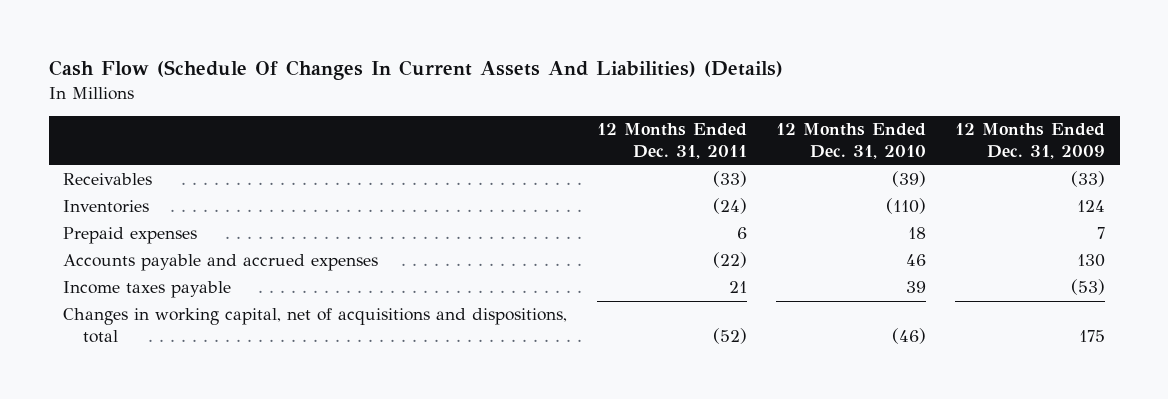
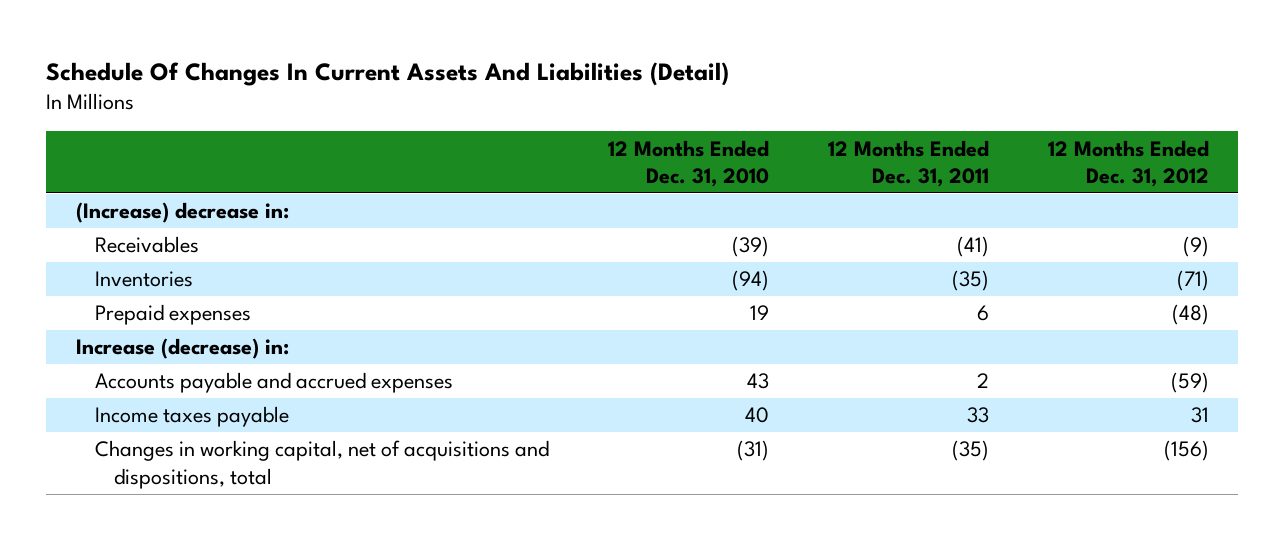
- Cash Flow (Schedule Of Changes In Current Assets And Liabilities) (Details)
+ Schedule Of Changes In Current Assets And Liabilities (Detail)
- | 12 Months Ended Dec. 31, 2011 | 12 Months Ended Dec. 31, 2010 | 12 Months Ended Dec. 31, 2009
+ | 12 Months Ended Dec. 31, 2010 | 12 Months Ended Dec. 31, 2011 | 12 Months Ended Dec. 31, 2012
- Receivables | (33) | (39) | (33)
- Inventories | (24) | (110) | 124
- Prepaid expenses | 6 | 18 | 7
- Accounts payable and accrued expenses | (22) | 46 | 130
- Income taxes payable | 21 | 39 | (53)
- Changes in working capital, net of acquisitions and dispositions, total | (52) | (46) | 175
+ (Increase) decrease in:
+ Receivables | (39) | (41) | (9)
+ Inventories | (94) | (35) | (71)
+ Prepaid expenses | 19 | 6 | (48)
+ Increase (decrease) in:
+ Accounts payable and accrued expenses | 43 | 2 | (59)
+ Income taxes payable | 40 | 33 | 31
+ Changes in working capital, net of acquisitions and dispositions, total | (31) | (35) | (156)

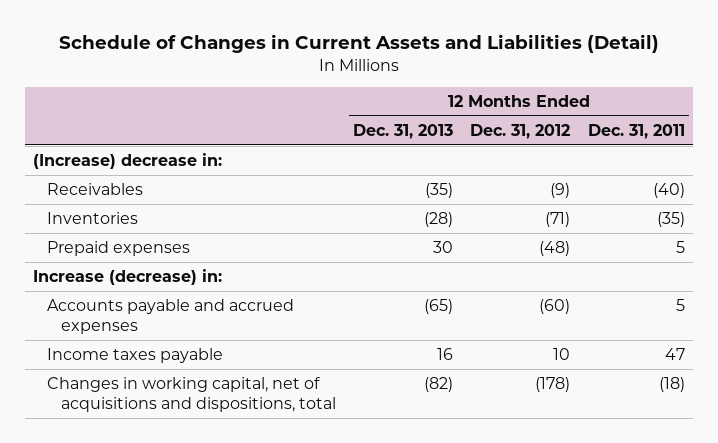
- Schedule Of Changes In Current Assets And Liabilities (Detail)
+ Schedule of Changes in Current Assets and Liabilities (Detail)
- | 12 Months Ended Dec. 31, 2010 | 12 Months Ended Dec. 31, 2011 | 12 Months Ended Dec. 31, 2012
+ | 12 Months Ended Dec. 31, 2013 | 12 Months Ended Dec. 31, 2012 | 12 Months Ended Dec. 31, 2011
- Receivables | (39) | (41) | (9)
+ Receivables | (35) | (9) | (40)
- Prepaid expenses | 19 | 6 | (48)
+ Prepaid expenses | 30 | (48) | 5
- Accounts payable and accrued expenses | 43 | 2 | (59)
- Income taxes payable | 40 | 33 | 31
- Changes in working capital, net of acquisitions and dispositions, total | (31) | (35) | (156)
+ Accounts payable and accrued expenses | (65) | (60) | 5
+ Income taxes payable | 16 | 10 | 47
+ Changes in working capital, net of acquisitions and dispositions, total | (82) | (178) | (18)

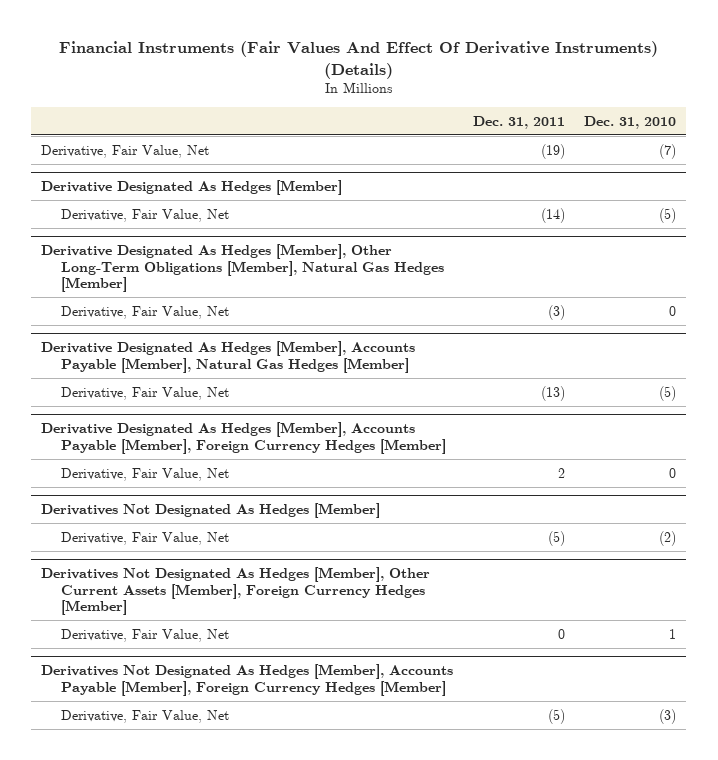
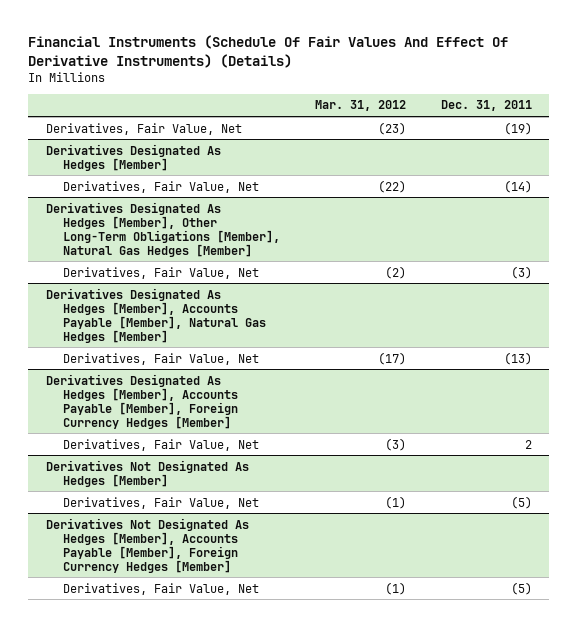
- Financial Instruments (Fair Values And Effect Of Derivative Instruments) (Details)
+ Financial Instruments (Schedule Of Fair Values And Effect Of Derivative Instruments) (Details)
- | Dec. 31, 2011 | Dec. 31, 2010
+ | Mar. 31, 2012 | Dec. 31, 2011
- Derivative, Fair Value, Net | (19) | (7)
- Derivative Designated As Hedges [Member]
- Derivative, Fair Value, Net | (14) | (5)
- Derivative Designated As Hedges [Member], Other Long-Term Obligations [Member], Natural Gas Hedges [Member]
- Derivative, Fair Value, Net | (3) | 0
- Derivative Designated As Hedges [Member], Accounts Payable [Member], Natural Gas Hedges [Member]
- Derivative, Fair Value, Net | (13) | (5)
- Derivative Designated As Hedges [Member], Accounts Payable [Member], Foreign Currency Hedges [Member]
- Derivative, Fair Value, Net | 2 | 0
+ Derivatives, Fair Value, Net | (23) | (19)
+ Derivatives Designated As Hedges [Member]
+ Derivatives, Fair Value, Net | (22) | (14)
+ Derivatives Designated As Hedges [Member], Other Long-Term Obligations [Member], Natural Gas Hedges [Member]
+ Derivatives, Fair Value, Net | (2) | (3)
+ Derivatives Designated As Hedges [Member], Accounts Payable [Member], Natural Gas Hedges [Member]
+ Derivatives, Fair Value, Net | (17) | (13)
+ Derivatives Designated As Hedges [Member], Accounts Payable [Member], Foreign Currency Hedges [Member]
+ Derivatives, Fair Value, Net | (3) | 2
@ Derivatives Not Designated As Hedges [Member]
- Derivative, Fair Value, Net | (5) | (2)
- Derivatives Not Designated As Hedges [Member], Other Current Assets [Member], Foreign Currency Hedges [Member]
- Derivative, Fair Value, Net | 0 | 1
@ Derivatives Not Designated As Hedges [Member]
+ Derivatives, Fair Value, Net | (1) | (5)
@ Derivatives Not Designated As Hedges [Member], Accounts Payable [Member], Foreign Currency Hedges [Member]
- Derivative, Fair Value, Net | (5) | (3)
+ Derivatives, Fair Value, Net | (1) | (5)

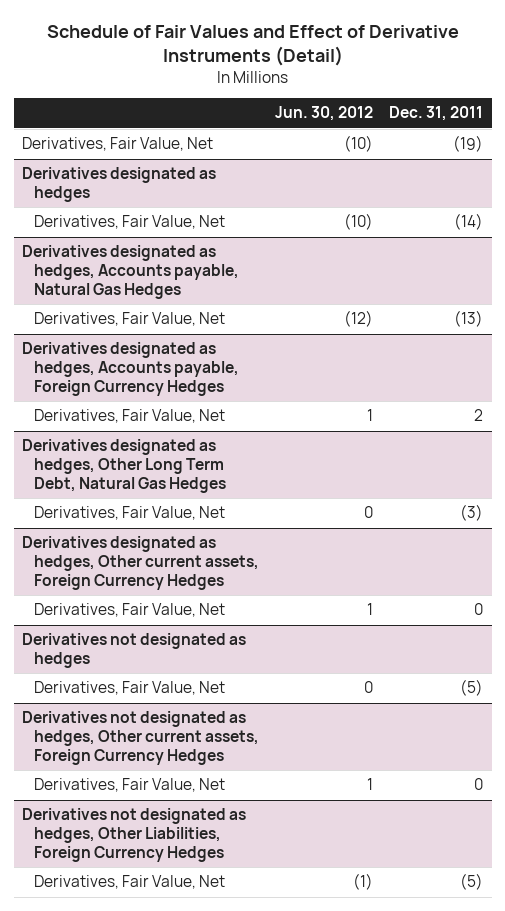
- Financial Instruments (Schedule Of Fair Values And Effect Of Derivative Instruments) (Details)
+ Schedule of Fair Values and Effect of Derivative Instruments (Detail)
- | Mar. 31, 2012 | Dec. 31, 2011
+ | Jun. 30, 2012 | Dec. 31, 2011
- Derivatives Designated As Hedges [Member]
+ Derivatives designated as hedges
- Derivatives Designated As Hedges [Member], Other Long-Term Obligations [Member], Natural Gas Hedges [Member]
- Derivatives, Fair Value, Net | (2) | (3)
- Derivatives Designated As Hedges [Member], Accounts Payable [Member], Natural Gas Hedges [Member]
+ Derivatives designated as hedges, Accounts payable, Natural Gas Hedges
- Derivatives Designated As Hedges [Member], Accounts Payable [Member], Foreign Currency Hedges [Member]
+ Derivatives designated as hedges, Accounts payable, Foreign Currency Hedges
- Derivatives Not Designated As Hedges [Member]
+ Derivatives designated as hedges, Other Long Term Debt, Natural Gas Hedges
+ Derivatives, Fair Value, Net | 0 | (3)
+ Derivatives designated as hedges, Other current assets, Foreign Currency Hedges
+ Derivatives, Fair Value, Net | 1 | 0
+ Derivatives not designated as hedges
- Derivatives Not Designated As Hedges [Member], Accounts Payable [Member], Foreign Currency Hedges [Member]
+ Derivatives not designated as hedges, Other current assets, Foreign Currency Hedges
+ Derivatives, Fair Value, Net | 1 | 0
+ Derivatives not designated as hedges, Other Liabilities, Foreign Currency Hedges

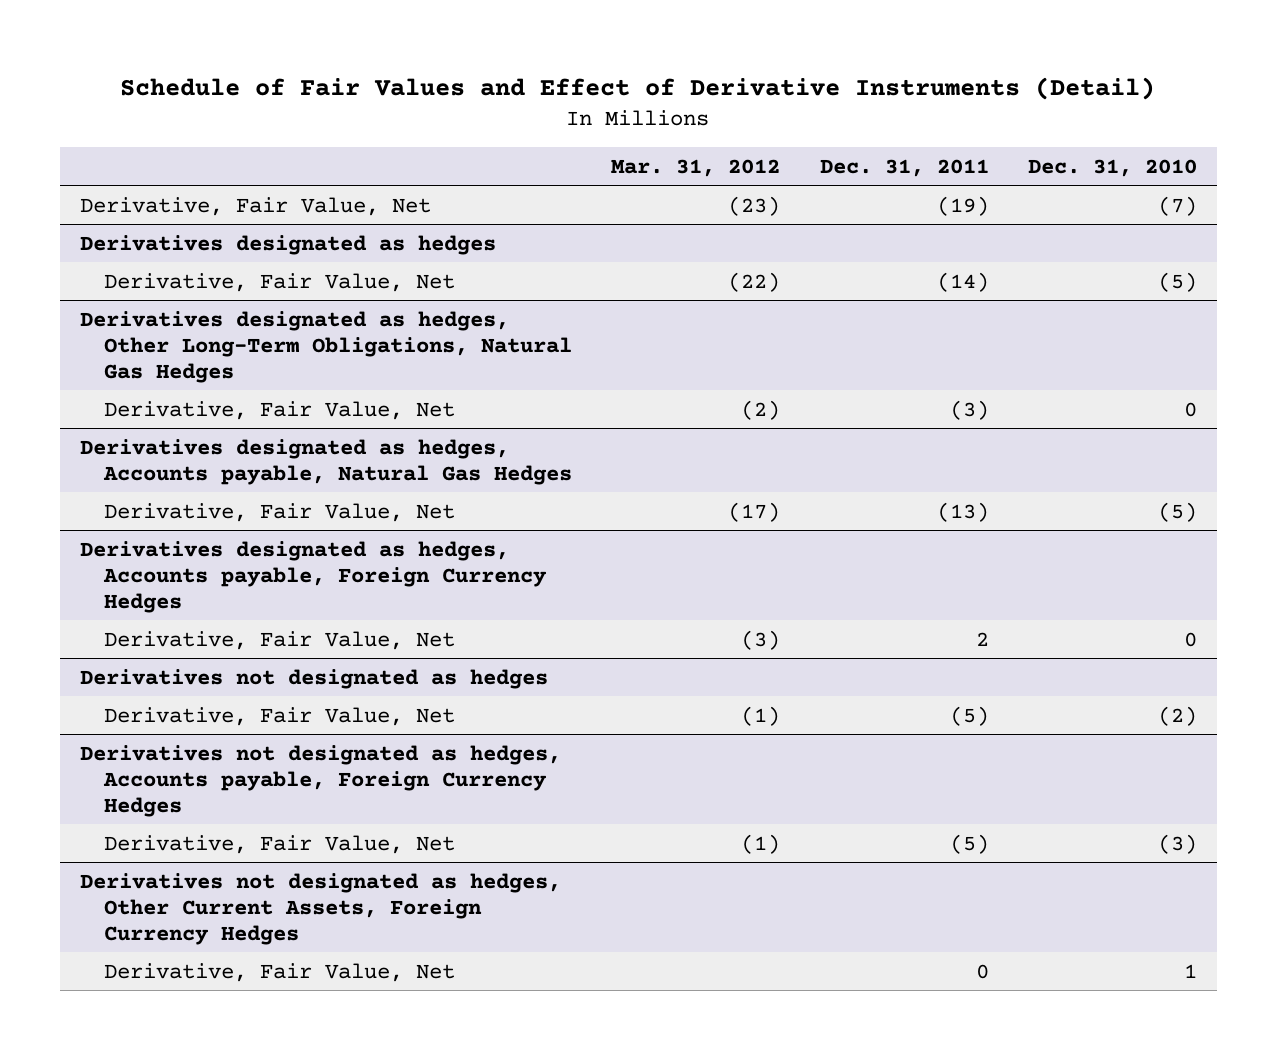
- | Jun. 30, 2012 | Dec. 31, 2011
+ | Mar. 31, 2012 | Dec. 31, 2011 | Dec. 31, 2010
- Derivatives, Fair Value, Net | (10) | (19)
+ Derivative, Fair Value, Net | (23) | (19) | (7)
@ Derivatives designated as hedges
- Derivatives, Fair Value, Net | (10) | (14)
+ Derivative, Fair Value, Net | (22) | (14) | (5)
+ Derivatives designated as hedges, Other Long-Term Obligations, Natural Gas Hedges
+ Derivative, Fair Value, Net | (2) | (3) | 0
@ Derivatives designated as hedges, Accounts payable, Natural Gas Hedges
- Derivatives, Fair Value, Net | (12) | (13)
+ Derivative, Fair Value, Net | (17) | (13) | (5)
@ Derivatives designated as hedges, Accounts payable, Foreign Currency Hedges
- Derivatives, Fair Value, Net | 1 | 2
- Derivatives designated as hedges, Other Long Term Debt, Natural Gas Hedges
- Derivatives, Fair Value, Net | 0 | (3)
- Derivatives designated as hedges, Other current assets, Foreign Currency Hedges
- Derivatives, Fair Value, Net | 1 | 0
@ Derivatives designated as hedges, Accounts payable, Foreign Currency Hedges
+ Derivative, Fair Value, Net | (3) | 2 | 0
@ Derivatives not designated as hedges
- Derivatives, Fair Value, Net | 0 | (5)
- Derivatives not designated as hedges, Other current assets, Foreign Currency Hedges
- Derivatives, Fair Value, Net | 1 | 0
- Derivatives not designated as hedges, Other Liabilities, Foreign Currency Hedges
- Derivatives, Fair Value, Net | (1) | (5)
@ Derivatives not designated as hedges
+ Derivative, Fair Value, Net | (1) | (5) | (2)
+ Derivatives not designated as hedges, Accounts payable, Foreign Currency Hedges
+ Derivative, Fair Value, Net | (1) | (5) | (3)
+ Derivatives not designated as hedges, Other Current Assets, Foreign Currency Hedges
+ Derivative, Fair Value, Net | | 0 | 1

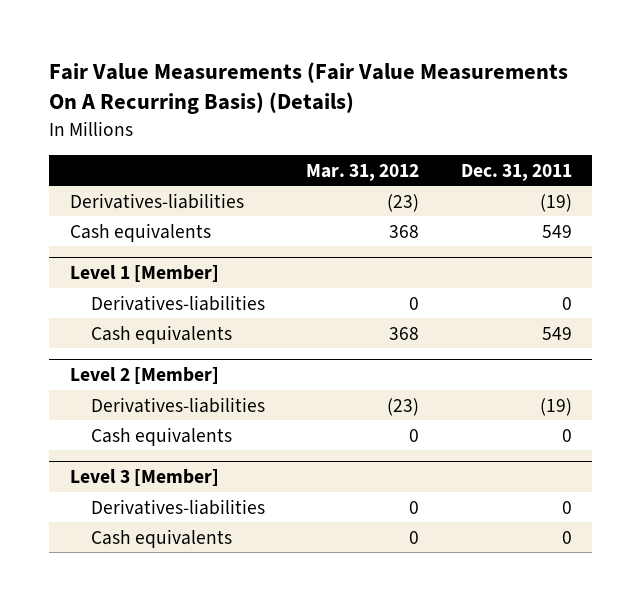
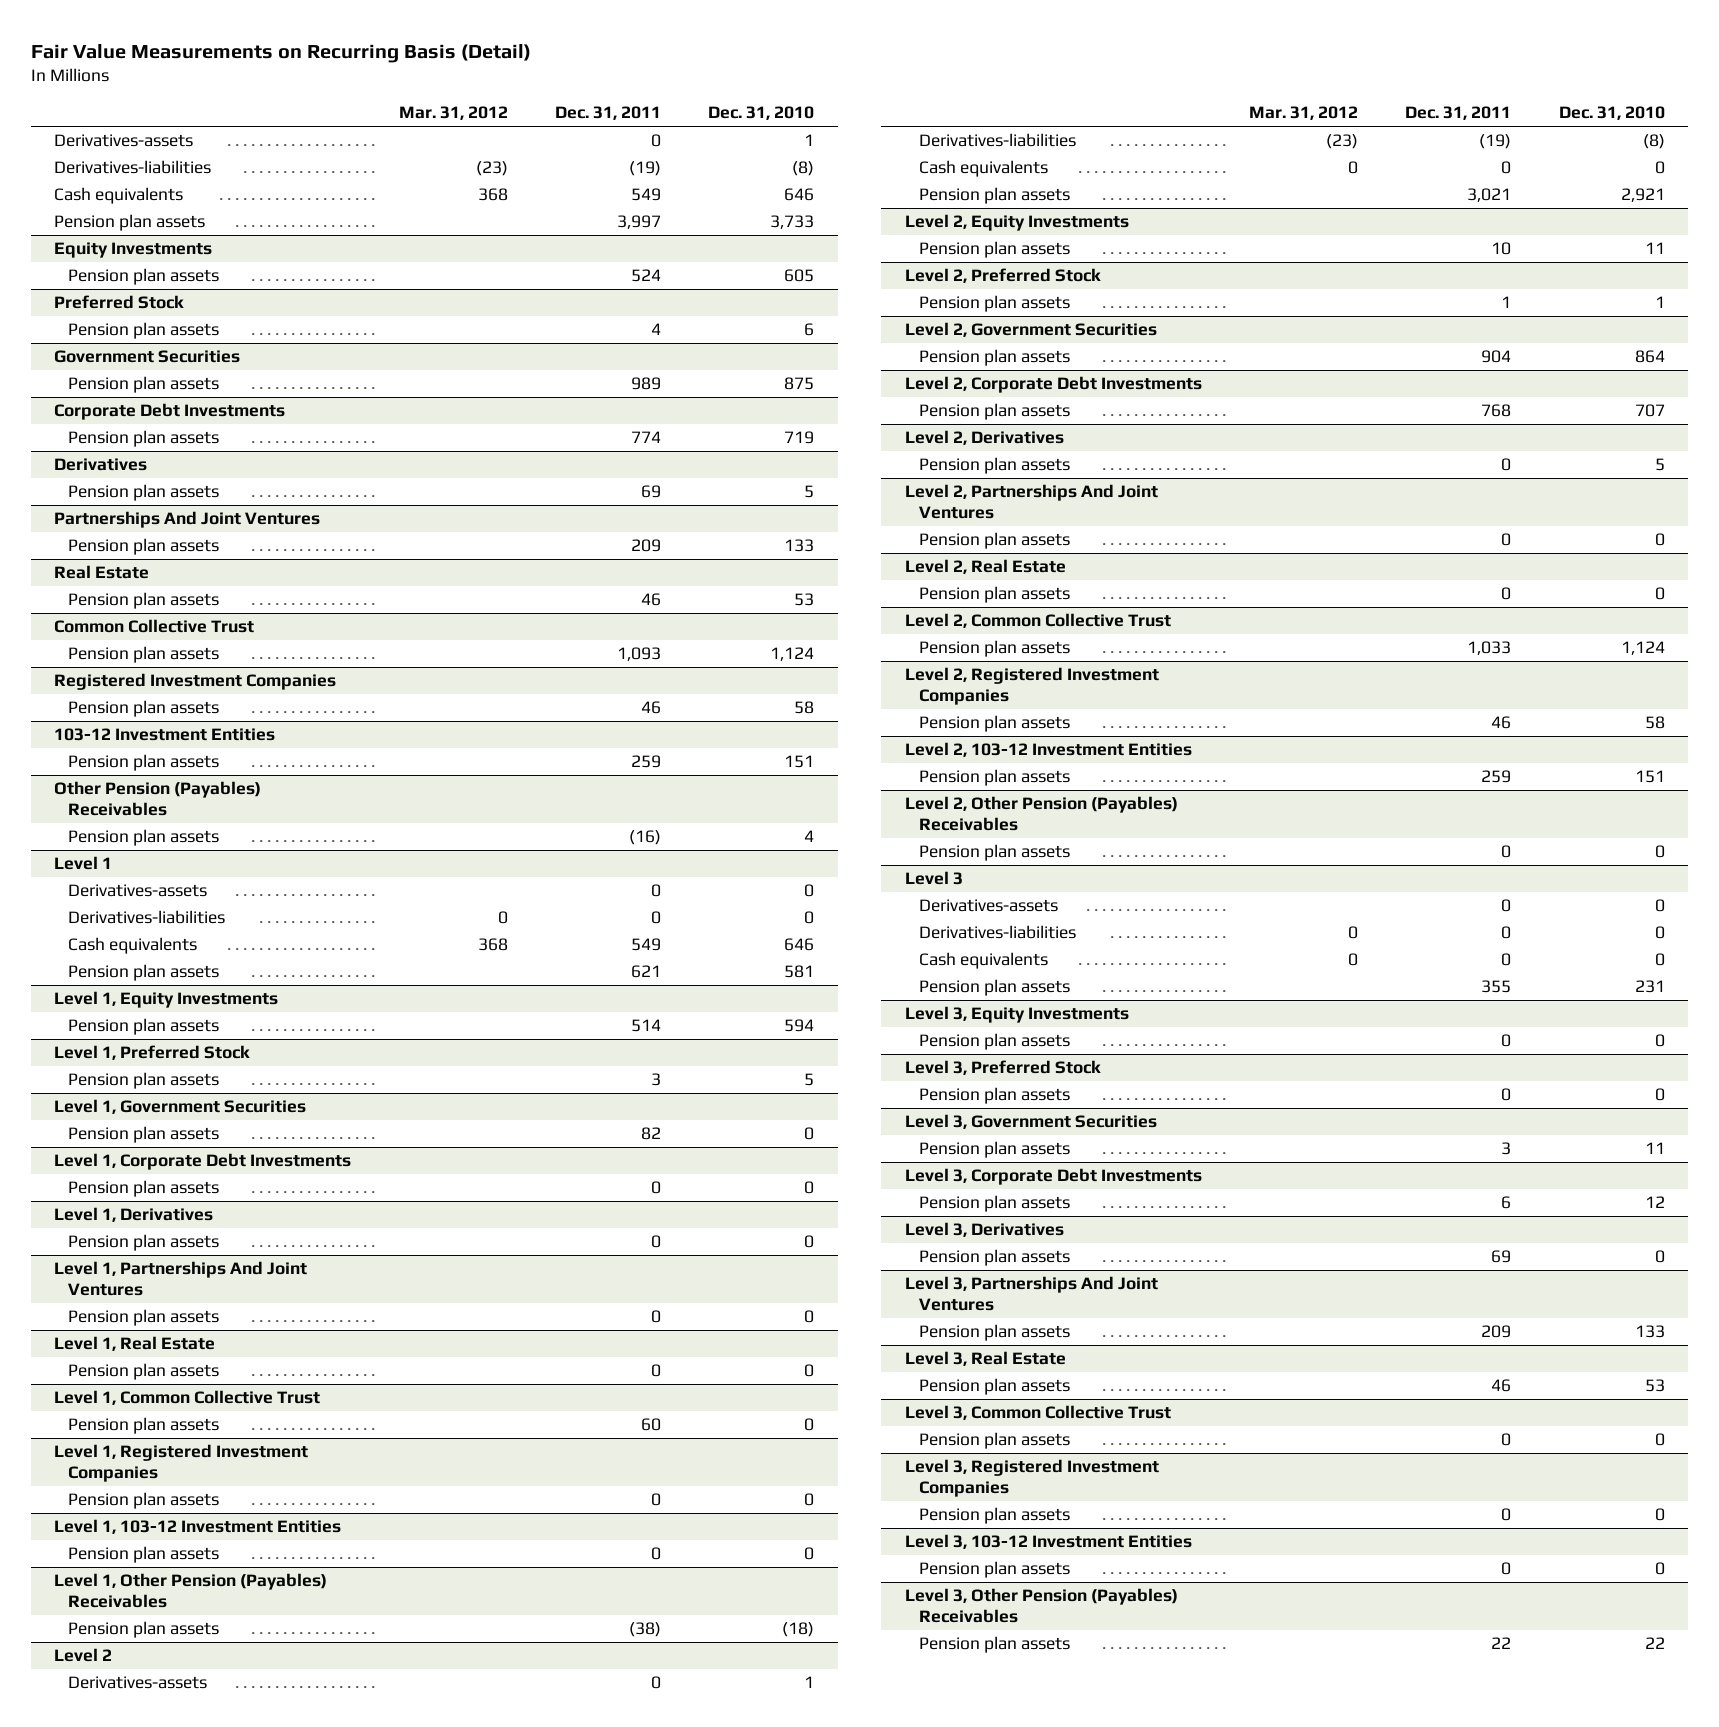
- Fair Value Measurements (Fair Value Measurements On A Recurring Basis) (Details)
+ Fair Value Measurements on Recurring Basis (Detail)
- | Mar. 31, 2012 | Dec. 31, 2011
+ | Mar. 31, 2012 | Dec. 31, 2011 | Dec. 31, 2010
+ Derivatives-assets | | 0 | 1
- Level 1 [Member]
+ Pension plan assets | | 3,997 | 3,733
+ Equity Investments
+ Pension plan assets | | 524 | 605
+ Preferred Stock
+ Pension plan assets | | 4 | 6
+ Government Securities
+ Pension plan assets | | 989 | 875
+ Corporate Debt Investments
+ Pension plan assets | | 774 | 719
+ Derivatives
+ Pension plan assets | | 69 | 5
+ Partnerships And Joint Ventures
+ Pension plan assets | | 209 | 133
+ Real Estate
+ Pension plan assets | | 46 | 53
+ Common Collective Trust
+ Pension plan assets | | 1,093 | 1,124
+ Registered Investment Companies
+ Pension plan assets | | 46 | 58
+ 103-12 Investment Entities
+ Pension plan assets | | 259 | 151
+ Other Pension (Payables) Receivables
+ Pension plan assets | | (16) | 4
+ Level 1
+ Derivatives-assets | | 0 | 0
- Level 2 [Member]
+ Pension plan assets | | 621 | 581
+ Level 1, Equity Investments
+ Pension plan assets | | 514 | 594
+ Level 1, Preferred Stock
+ Pension plan assets | | 3 | 5
+ Level 1, Government Securities
+ Pension plan assets | | 82 | 0
+ Level 1, Corporate Debt Investments
+ Pension plan assets | | 0 | 0
+ Level 1, Derivatives
+ Pension plan assets | | 0 | 0
+ Level 1, Partnerships And Joint Ventures
+ Pension plan assets | | 0 | 0
+ Level 1, Real Estate
+ Pension plan assets | | 0 | 0
+ Level 1, Common Collective Trust
+ Pension plan assets | | 60 | 0
+ Level 1, Registered Investment Companies
+ Pension plan assets | | 0 | 0
+ Level 1, 103-12 Investment Entities
+ Pension plan assets | | 0 | 0
+ Level 1, Other Pension (Payables) Receivables
+ Pension plan assets | | (38) | (18)
+ Level 2
+ Derivatives-assets | | 0 | 1
- Level 3 [Member]
+ Pension plan assets | | 3,021 | 2,921
+ Level 2, Equity Investments
+ Pension plan assets | | 10 | 11
+ Level 2, Preferred Stock
+ Pension plan assets | | 1 | 1
+ Level 2, Government Securities
+ Pension plan assets | | 904 | 864
+ Level 2, Corporate Debt Investments
+ Pension plan assets | | 768 | 707
+ Level 2, Derivatives
+ Pension plan assets | | 0 | 5
+ Level 2, Partnerships And Joint Ventures
+ Pension plan assets | | 0 | 0
+ Level 2, Real Estate
+ Pension plan assets | | 0 | 0
+ Level 2, Common Collective Trust
+ Pension plan assets | | 1,033 | 1,124
+ Level 2, Registered Investment Companies
+ Pension plan assets | | 46 | 58
+ Level 2, 103-12 Investment Entities
+ Pension plan assets | | 259 | 151
+ Level 2, Other Pension (Payables) Receivables
+ Pension plan assets | | 0 | 0
+ Level 3
+ Derivatives-assets | | 0 | 0
+ Pension plan assets | | 355 | 231
+ Level 3, Equity Investments
+ Pension plan assets | | 0 | 0
+ Level 3, Preferred Stock
+ Pension plan assets | | 0 | 0
+ Level 3, Government Securities
+ Pension plan assets | | 3 | 11
+ Level 3, Corporate Debt Investments
+ Pension plan assets | | 6 | 12
+ Level 3, Derivatives
+ Pension plan assets | | 69 | 0
+ Level 3, Partnerships And Joint Ventures
+ Pension plan assets | | 209 | 133
+ Level 3, Real Estate
+ Pension plan assets | | 46 | 53
+ Level 3, Common Collective Trust
+ Pension plan assets | | 0 | 0
+ Level 3, Registered Investment Companies
+ Pension plan assets | | 0 | 0
+ Level 3, 103-12 Investment Entities
+ Pension plan assets | | 0 | 0
+ Level 3, Other Pension (Payables) Receivables
+ Pension plan assets | | 22 | 22

